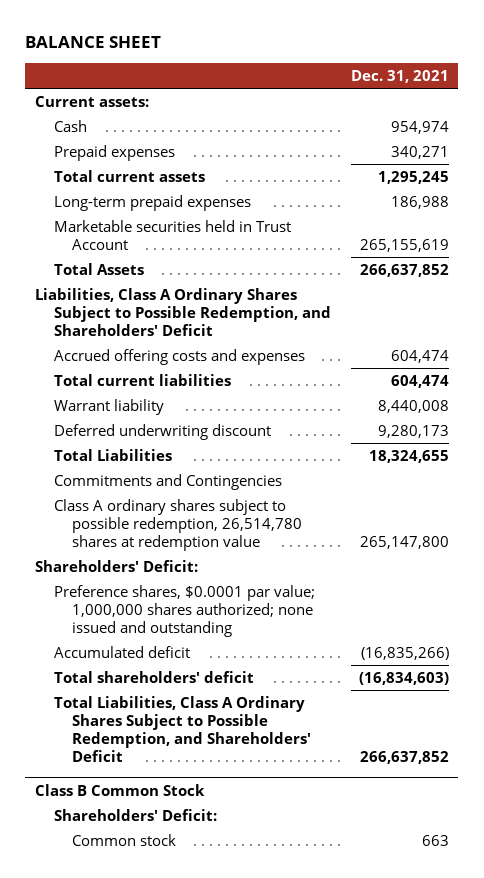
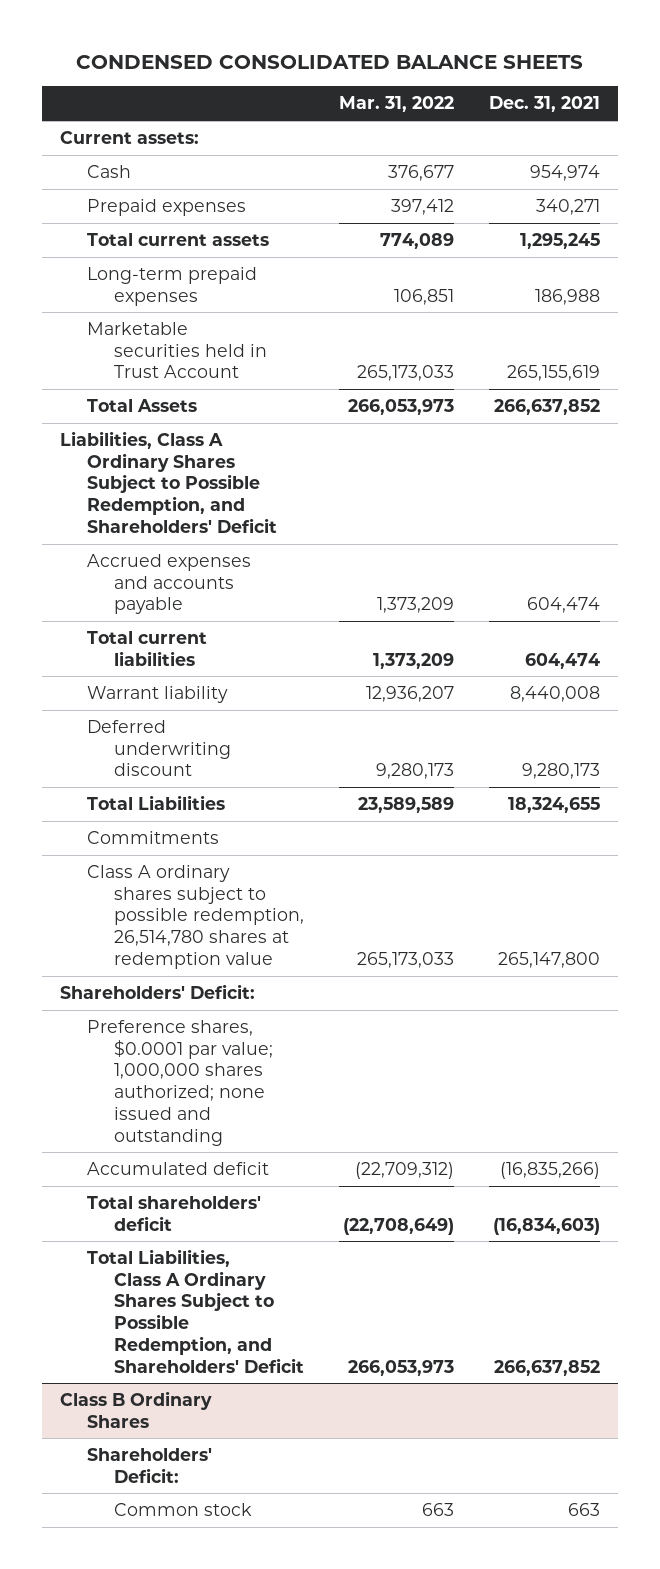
- BALANCE SHEET
+ CONDENSED CONSOLIDATED BALANCE SHEETS
- | Dec. 31, 2021
+ | Mar. 31, 2022 | Dec. 31, 2021
- Accrued offering costs and expenses | 604,474
+ Accrued expenses and accounts payable | 1,373,209 | 604,474
- Commitments and Contingencies
+ Commitments
- Class B Common Stock
+ Class B Ordinary Shares

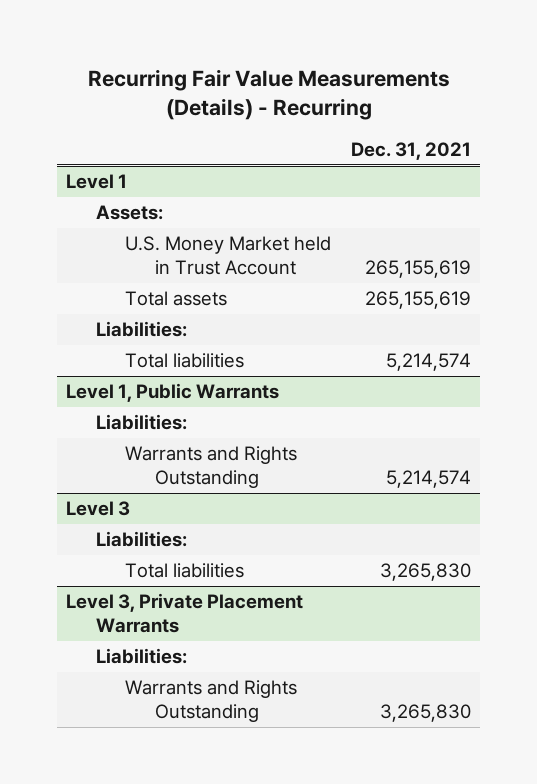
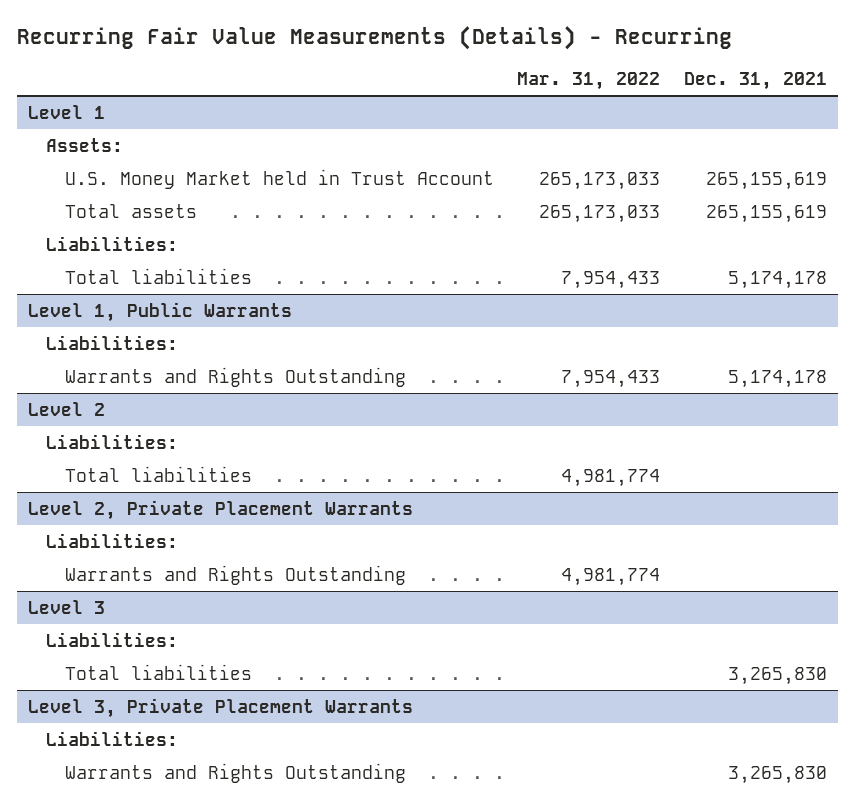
- | Dec. 31, 2021
+ | Mar. 31, 2022 | Dec. 31, 2021
@ Level 1
- Total liabilities | 5,214,574
+ Total liabilities | 7,954,433 | 5,174,178
@ Level 1, Public Warrants
- Warrants and Rights Outstanding | 5,214,574
+ Warrants and Rights Outstanding | 7,954,433 | 5,174,178
+ Level 2
+ Liabilities:
+ Total liabilities | 4,981,774 |
+ Level 2, Private Placement Warrants
+ Liabilities:
+ Warrants and Rights Outstanding | 4,981,774 |

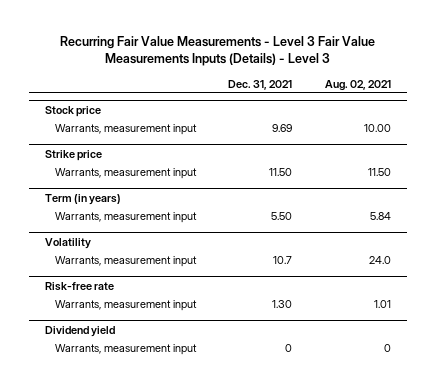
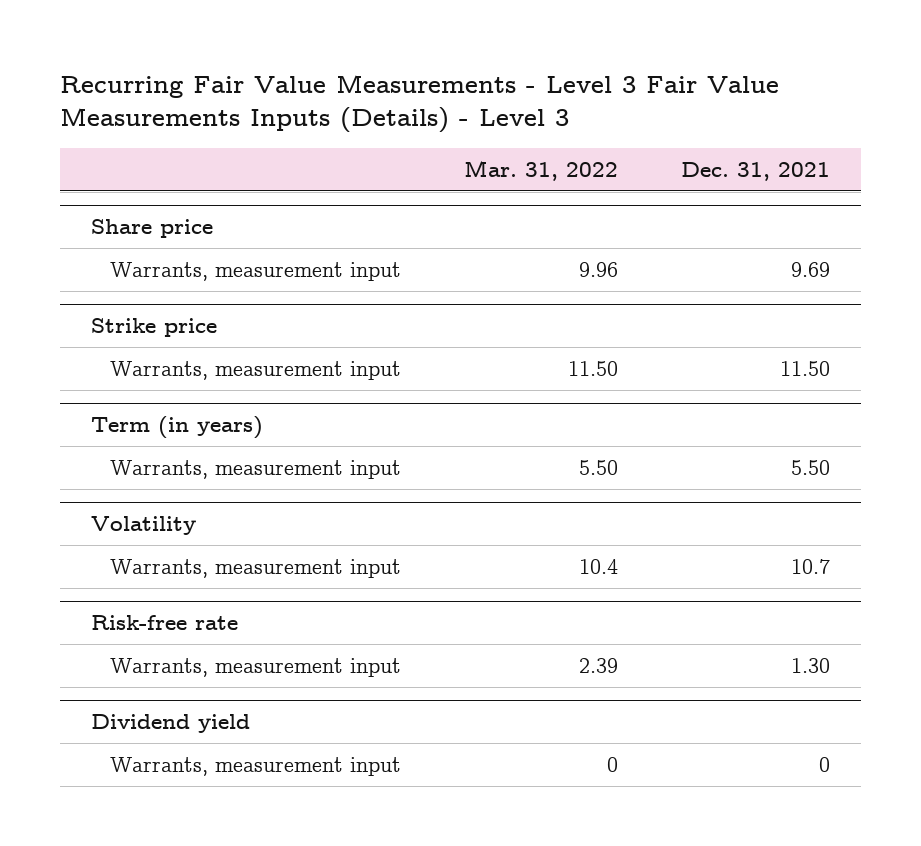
- | Dec. 31, 2021 | Aug. 02, 2021
+ | Mar. 31, 2022 | Dec. 31, 2021
- Stock price
+ Share price

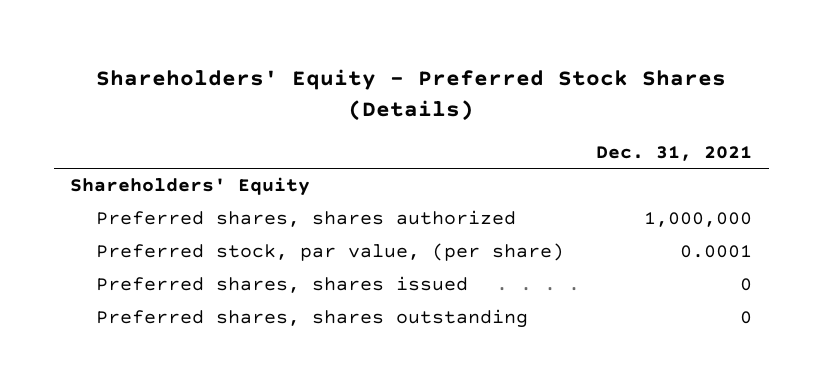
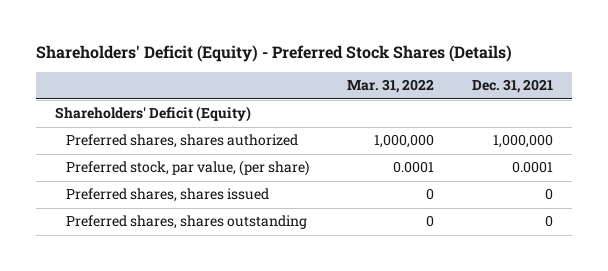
- Shareholders' Equity - Preferred Stock Shares (Details)
+ Shareholders' Deficit (Equity) - Preferred Stock Shares (Details)
- | Dec. 31, 2021
+ | Mar. 31, 2022 | Dec. 31, 2021
- Shareholders' Equity
+ Shareholders' Deficit (Equity)

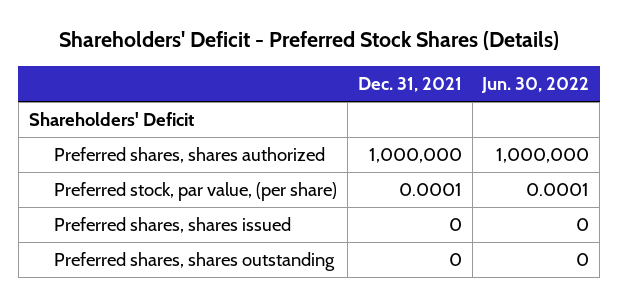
- Shareholders' Deficit (Equity) - Preferred Stock Shares (Details)
+ Shareholders' Deficit - Preferred Stock Shares (Details)
- | Mar. 31, 2022 | Dec. 31, 2021
+ | Dec. 31, 2021 | Jun. 30, 2022
- Shareholders' Deficit (Equity)
+ Shareholders' Deficit

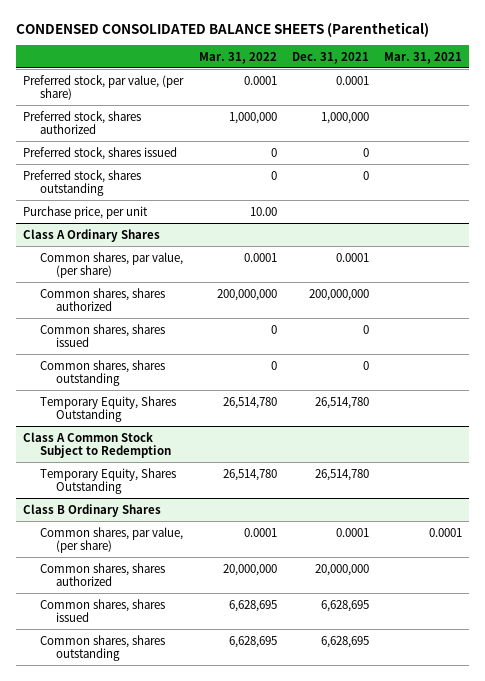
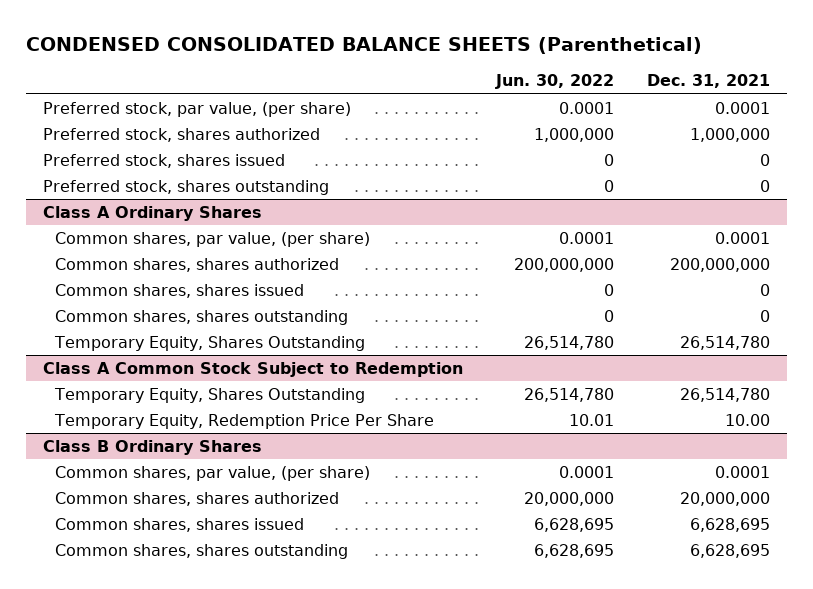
- | Mar. 31, 2022 | Dec. 31, 2021 | Mar. 31, 2021
+ | Jun. 30, 2022 | Dec. 31, 2021
- Purchase price, per unit | 10.00 | |
@ Class A Common Stock Subject to Redemption
+ Temporary Equity, Redemption Price Per Share | 10.01 | 10.00

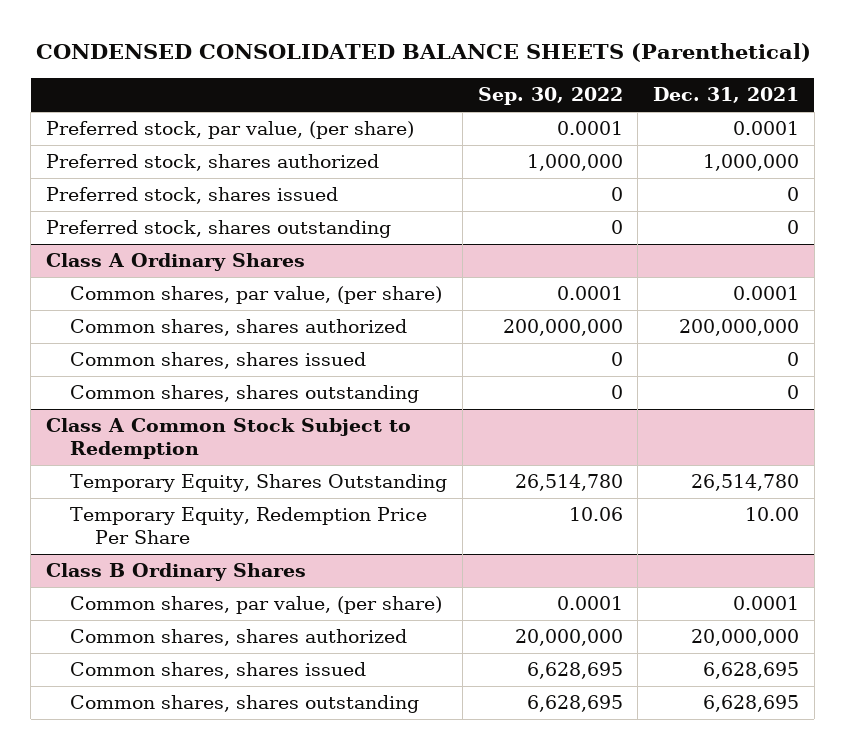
- | Jun. 30, 2022 | Dec. 31, 2021
+ | Sep. 30, 2022 | Dec. 31, 2021
@ Class A Ordinary Shares
- Temporary Equity, Shares Outstanding | 26,514,780 | 26,514,780

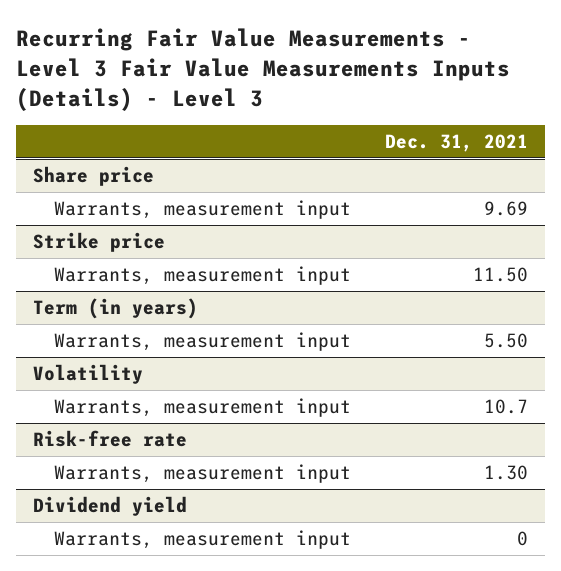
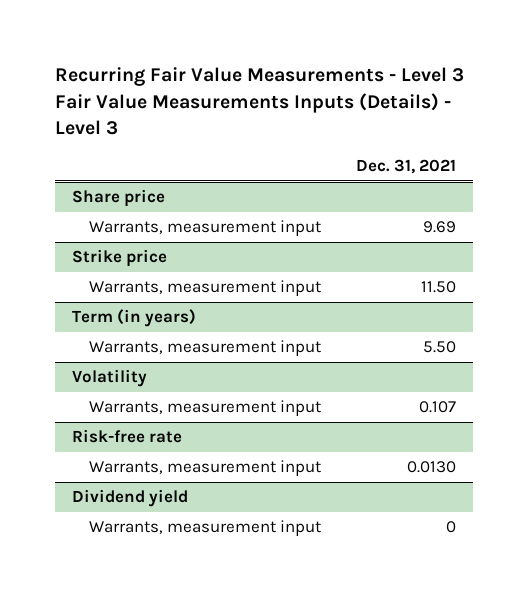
@ Volatility
- Warrants, measurement input | 10.7
+ Warrants, measurement input | 0.107
@ Risk-free rate
- Warrants, measurement input | 1.30
+ Warrants, measurement input | 0.0130

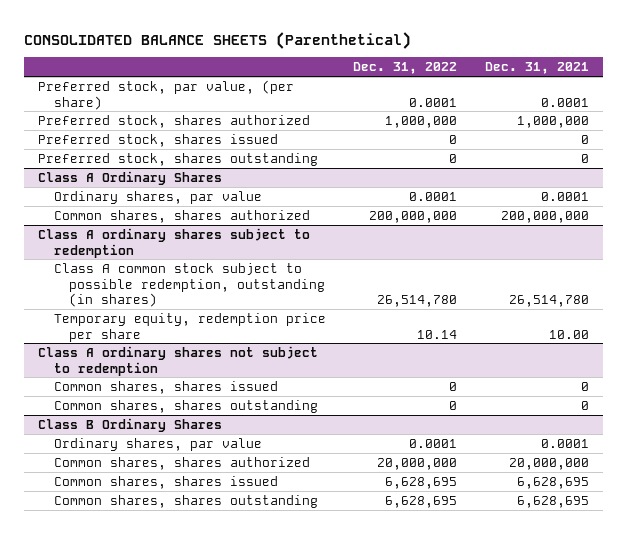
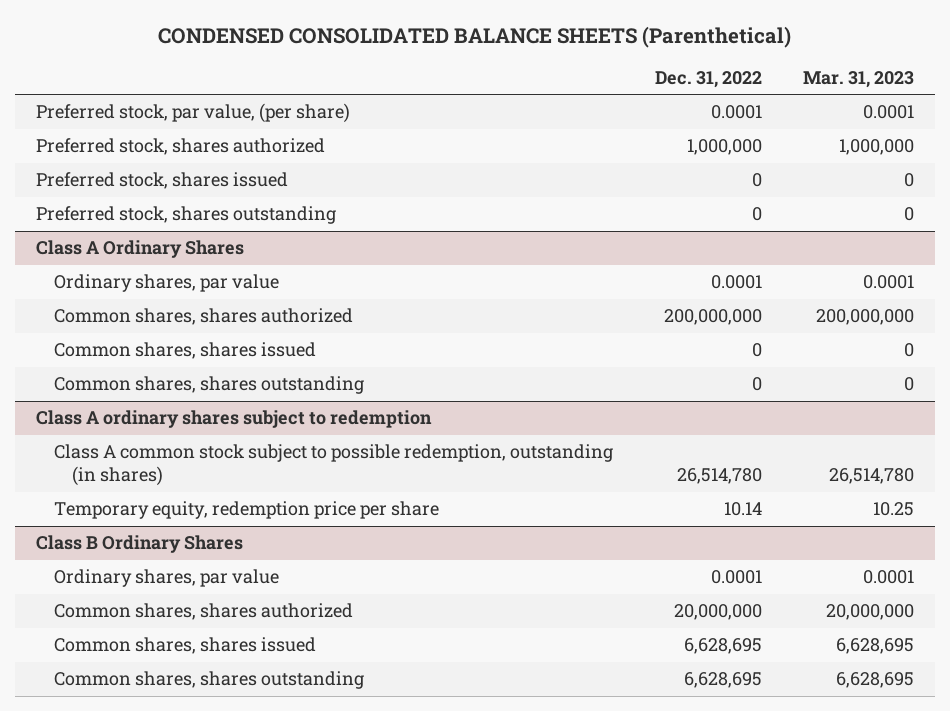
- CONSOLIDATED BALANCE SHEETS (Parenthetical)
+ CONDENSED CONSOLIDATED BALANCE SHEETS (Parenthetical)
- | Dec. 31, 2022 | Dec. 31, 2021
+ | Dec. 31, 2022 | Mar. 31, 2023
@ Class A Ordinary Shares
+ Common shares, shares issued | 0 | 0
+ Common shares, shares outstanding | 0 | 0
- Class A ordinary shares not subject to redemption
- Common shares, shares issued | 0 | 0
- Common shares, shares outstanding | 0 | 0

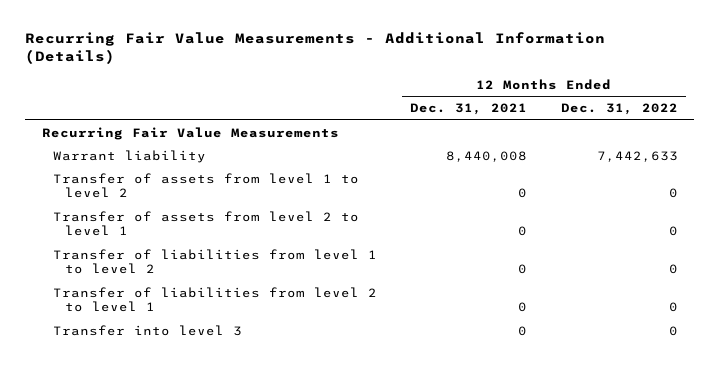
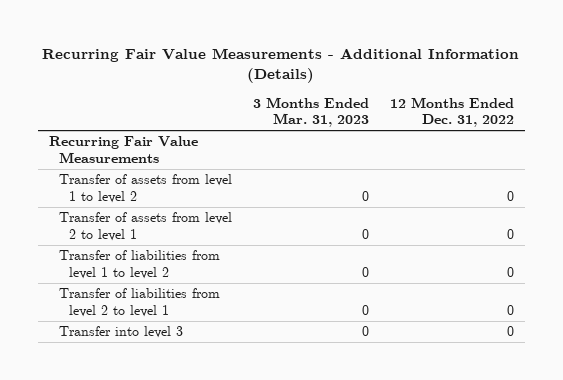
- | 12 Months Ended Dec. 31, 2021 | 12 Months Ended Dec. 31, 2022
+ | 3 Months Ended Mar. 31, 2023 | 12 Months Ended Dec. 31, 2022
- Warrant liability | 8,440,008 | 7,442,633

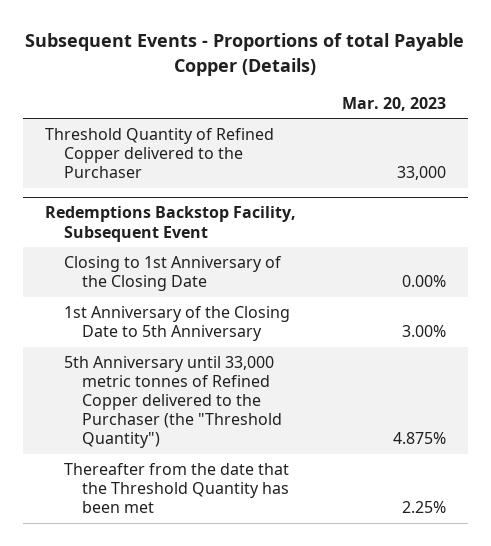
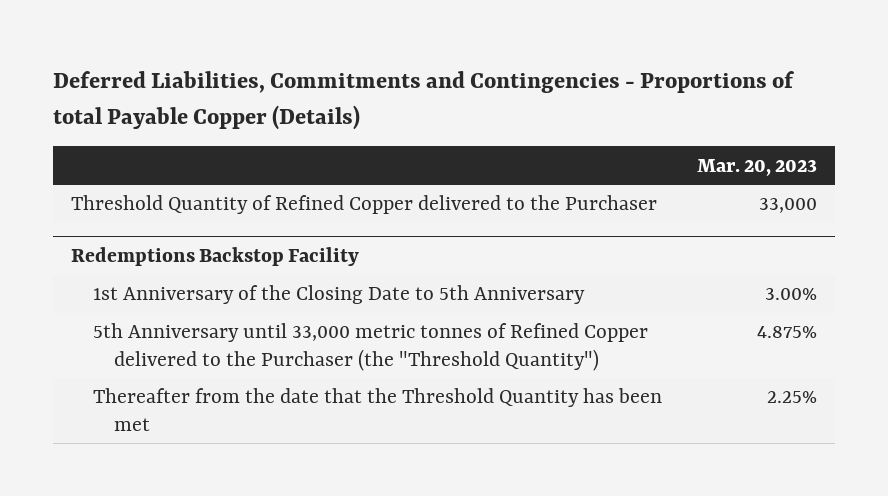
- Subsequent Events - Proportions of total Payable Copper (Details)
+ Deferred Liabilities, Commitments and Contingencies - Proportions of total Payable Copper (Details)
- Redemptions Backstop Facility, Subsequent Event
- Closing to 1st Anniversary of the Closing Date | 0.00%
+ Redemptions Backstop Facility

